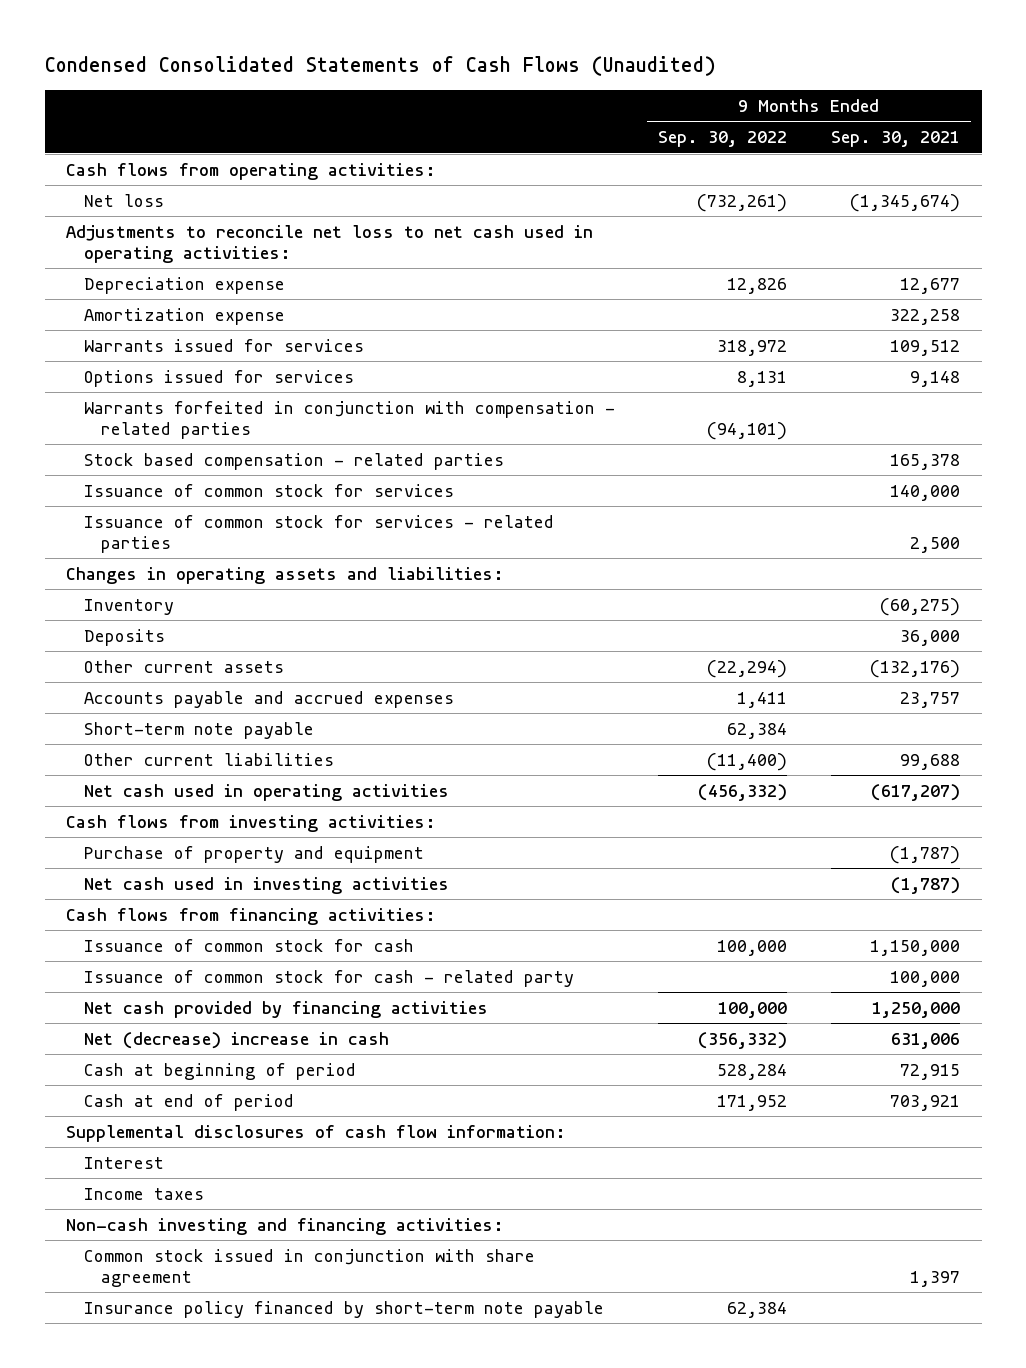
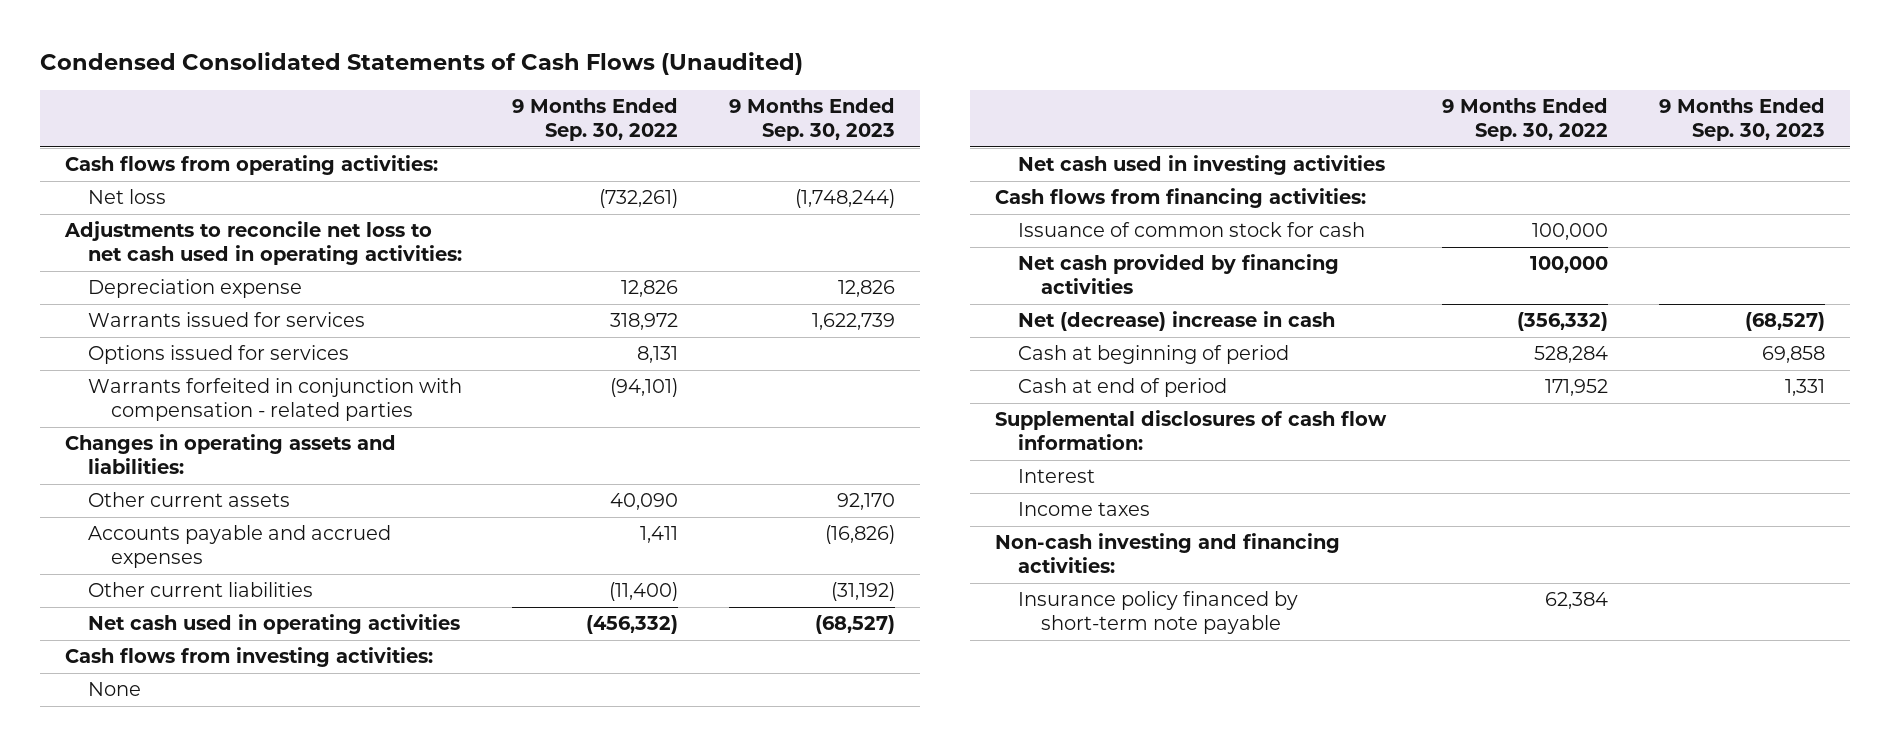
- | 9 Months Ended Sep. 30, 2022 | 9 Months Ended Sep. 30, 2021
+ | 9 Months Ended Sep. 30, 2022 | 9 Months Ended Sep. 30, 2023
- Amortization expense | | 322,258
- Stock based compensation - related parties | | 165,378
- Issuance of common stock for services | | 140,000
- Issuance of common stock for services - related parties | | 2,500
- Inventory | | (60,275)
- Deposits | | 36,000
- Other current assets | (22,294) | (132,176)
+ Other current assets | 40,090 | 92,170
- Short-term note payable | 62,384 |
- Purchase of property and equipment | | (1,787)
+ None
- Issuance of common stock for cash - related party | | 100,000
- Common stock issued in conjunction with share agreement | | 1,397

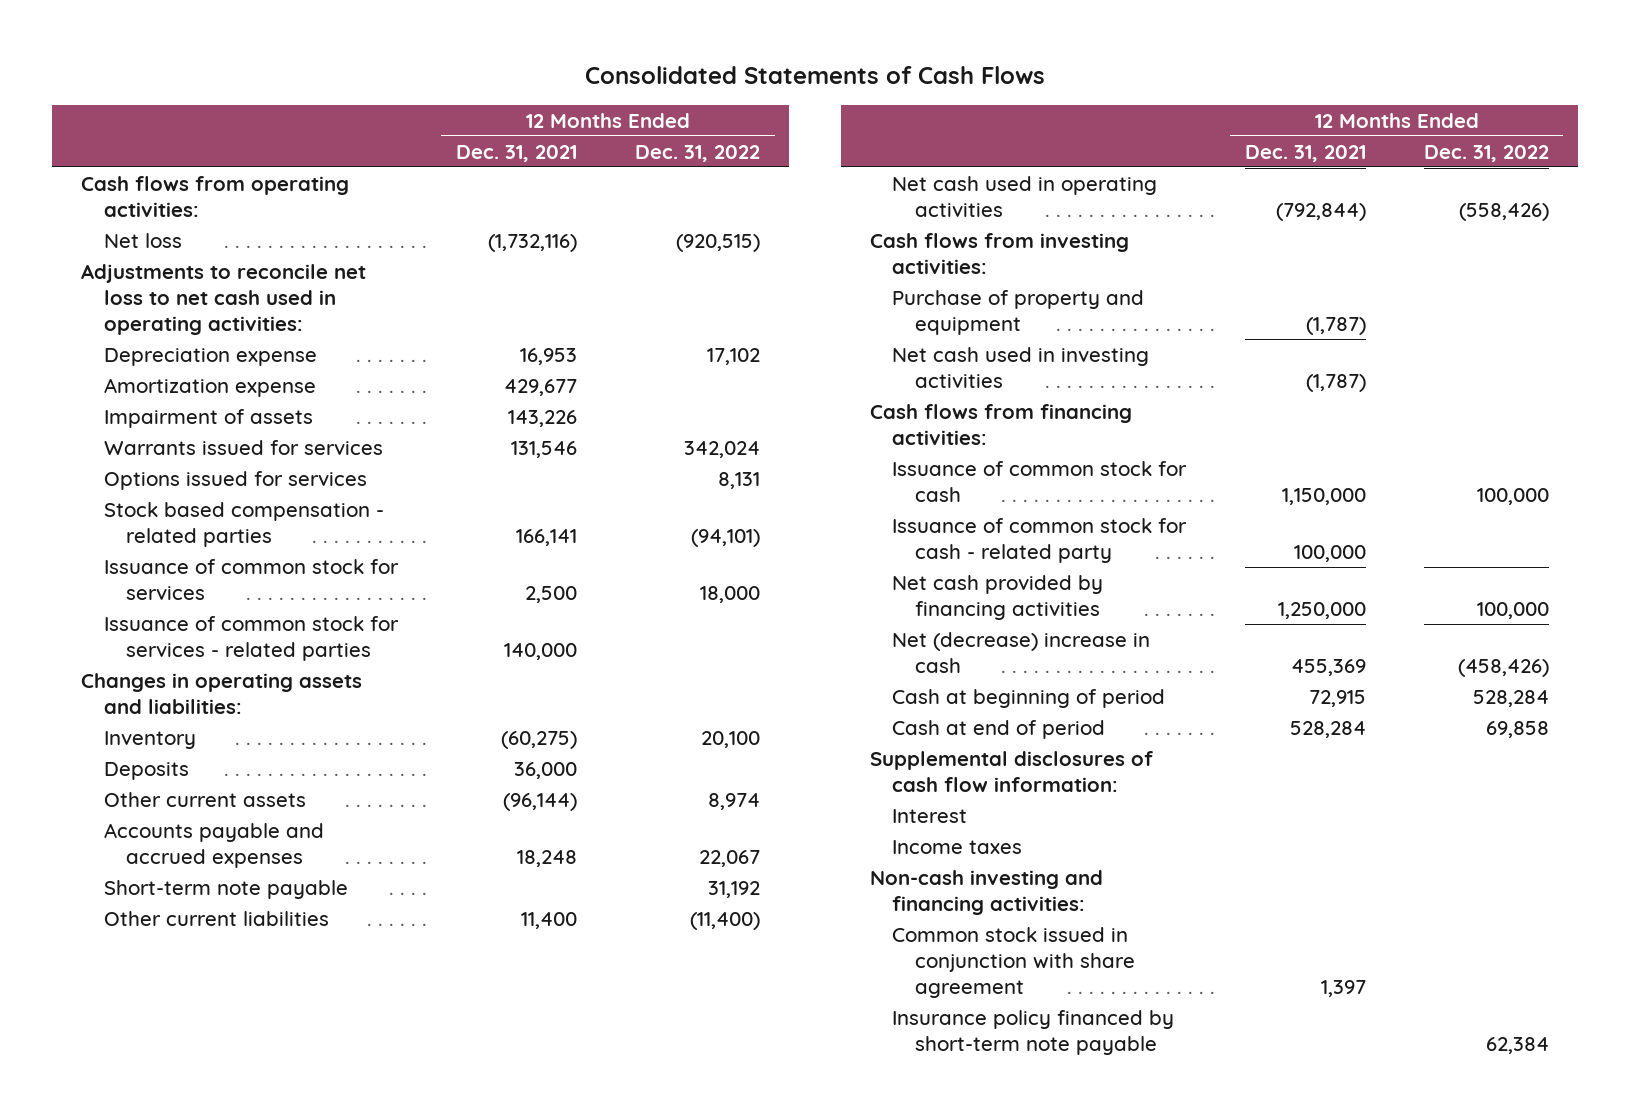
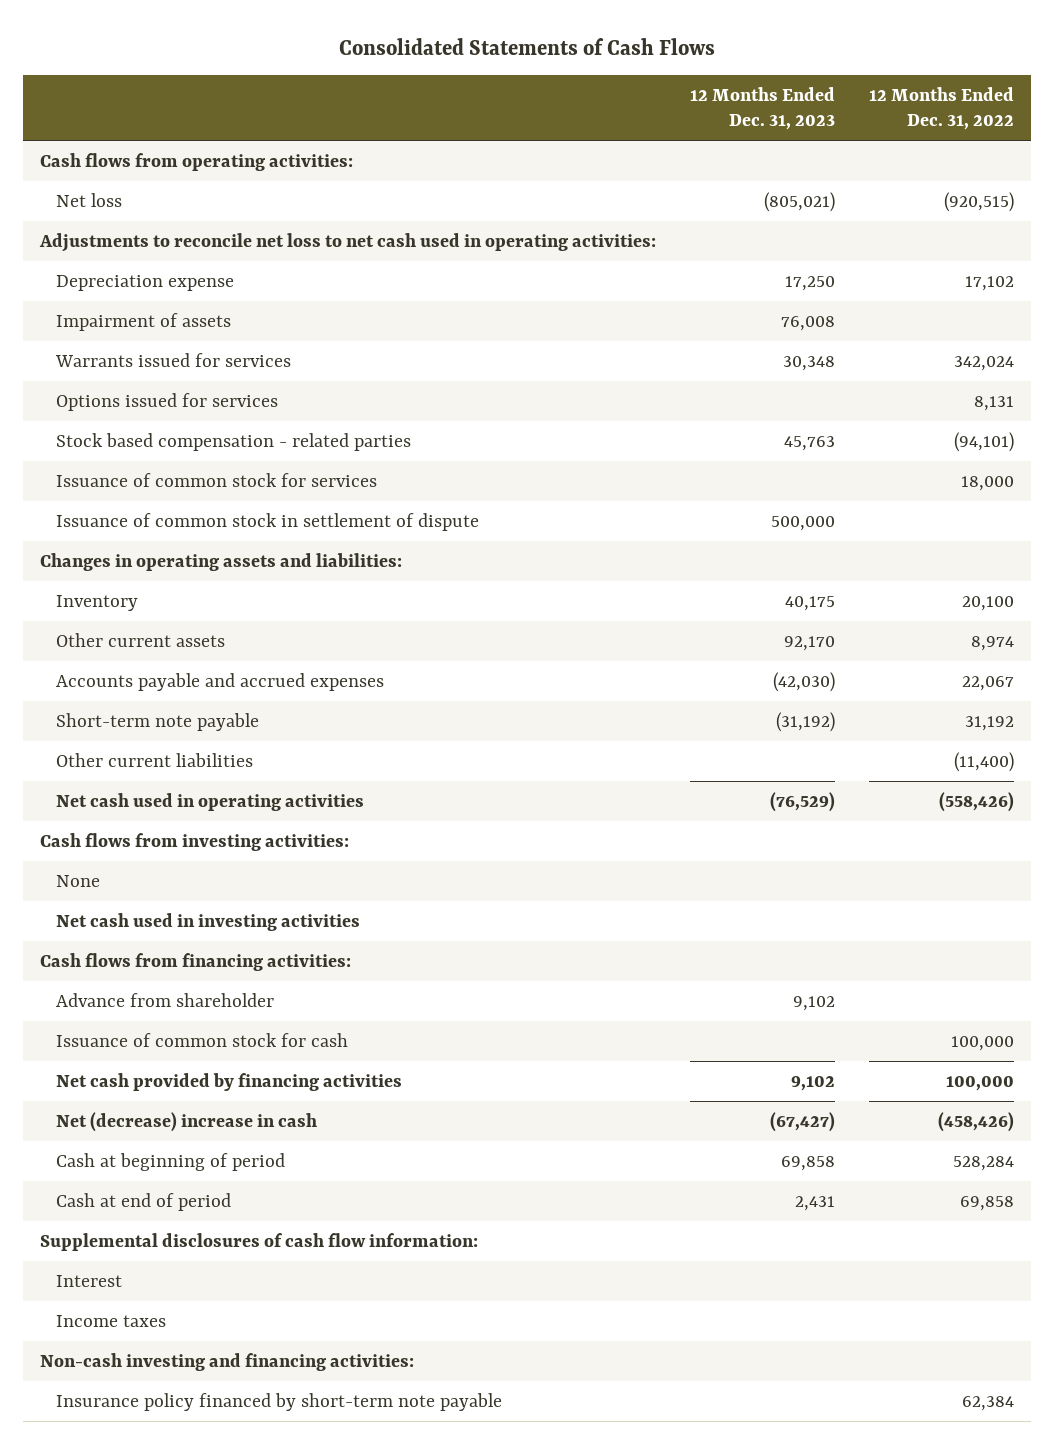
- | 12 Months Ended Dec. 31, 2021 | 12 Months Ended Dec. 31, 2022
+ | 12 Months Ended Dec. 31, 2023 | 12 Months Ended Dec. 31, 2022
- Amortization expense | 429,677 |
- Issuance of common stock for services - related parties | 140,000 |
+ Issuance of common stock in settlement of dispute | 500,000 |
- Deposits | 36,000 |
- Purchase of property and equipment | (1,787) |
+ None
+ Advance from shareholder | 9,102 |
- Issuance of common stock for cash - related party | 100,000 |
- Common stock issued in conjunction with share agreement | 1,397 |

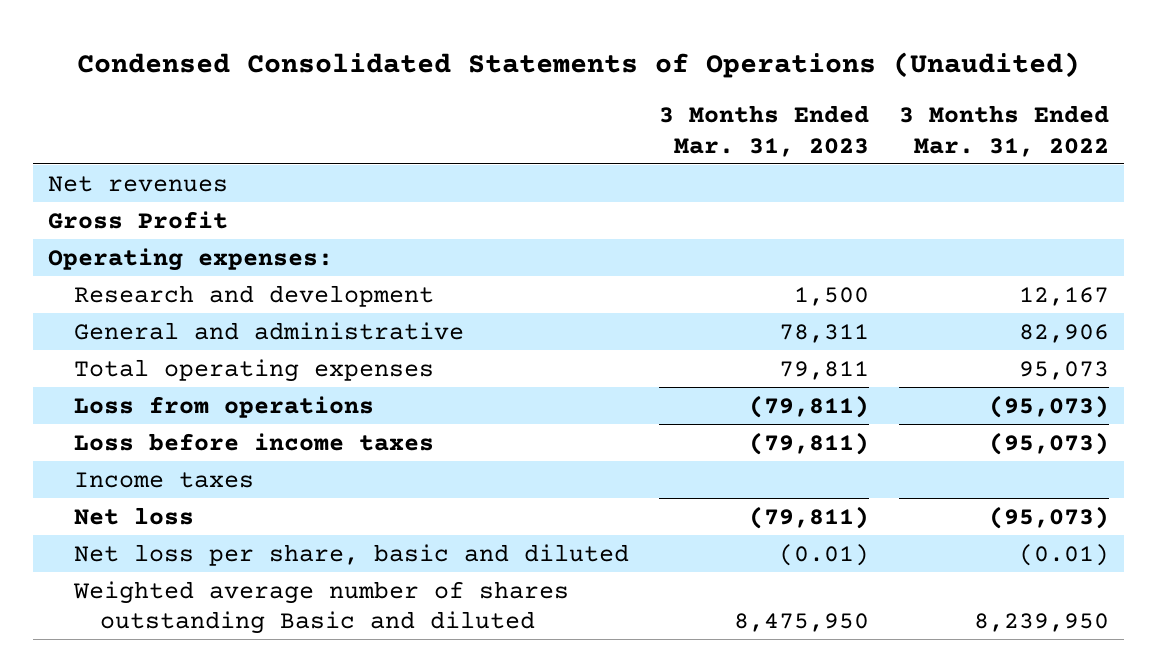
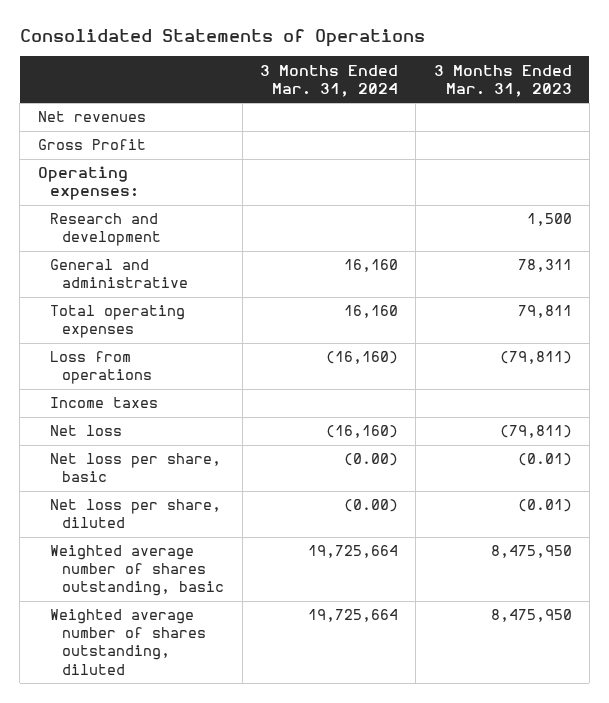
- Condensed Consolidated Statements of Operations (Unaudited)
+ Consolidated Statements of Operations
- | 3 Months Ended Mar. 31, 2023 | 3 Months Ended Mar. 31, 2022
+ | 3 Months Ended Mar. 31, 2024 | 3 Months Ended Mar. 31, 2023
- Loss before income taxes | (79,811) | (95,073)
- Net loss per share, basic and diluted | (0.01) | (0.01)
- Weighted average number of shares outstanding Basic and diluted | 8,475,950 | 8,239,950
+ Net loss per share, basic | (0.00) | (0.01)
+ Net loss per share, diluted | (0.00) | (0.01)
+ Weighted average number of shares outstanding, basic | 19,725,664 | 8,475,950
+ Weighted average number of shares outstanding, diluted | 19,725,664 | 8,475,950

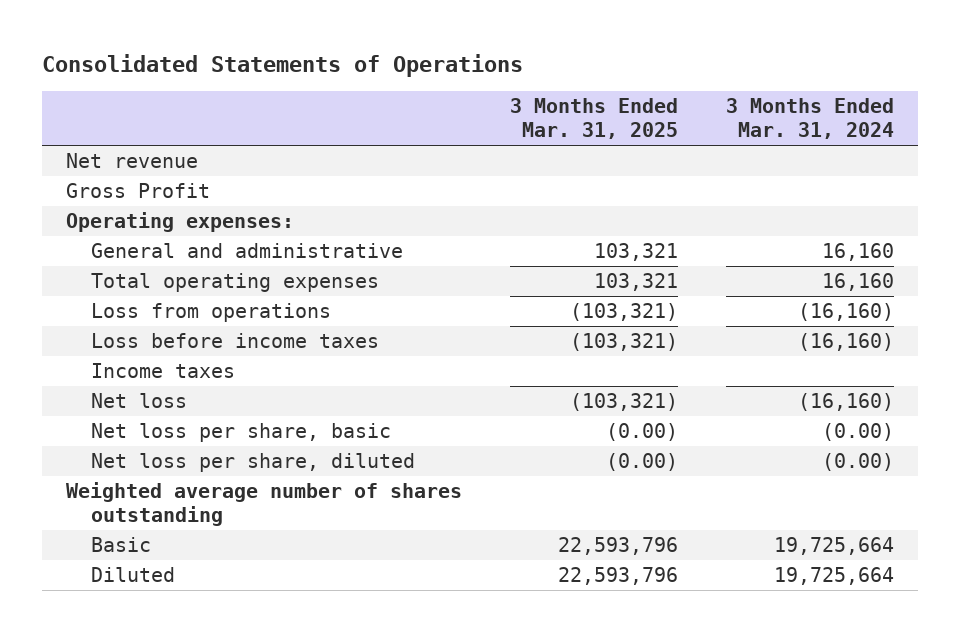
- | 3 Months Ended Mar. 31, 2024 | 3 Months Ended Mar. 31, 2023
+ | 3 Months Ended Mar. 31, 2025 | 3 Months Ended Mar. 31, 2024
- Net revenues
+ Net revenue
- Research and development | | 1,500
+ Loss before income taxes | (103,321) | (16,160)
- Weighted average number of shares outstanding, basic | 19,725,664 | 8,475,950
- Weighted average number of shares outstanding, diluted | 19,725,664 | 8,475,950
+ Weighted average number of shares outstanding
+ Basic | 22,593,796 | 19,725,664
+ Diluted | 22,593,796 | 19,725,664

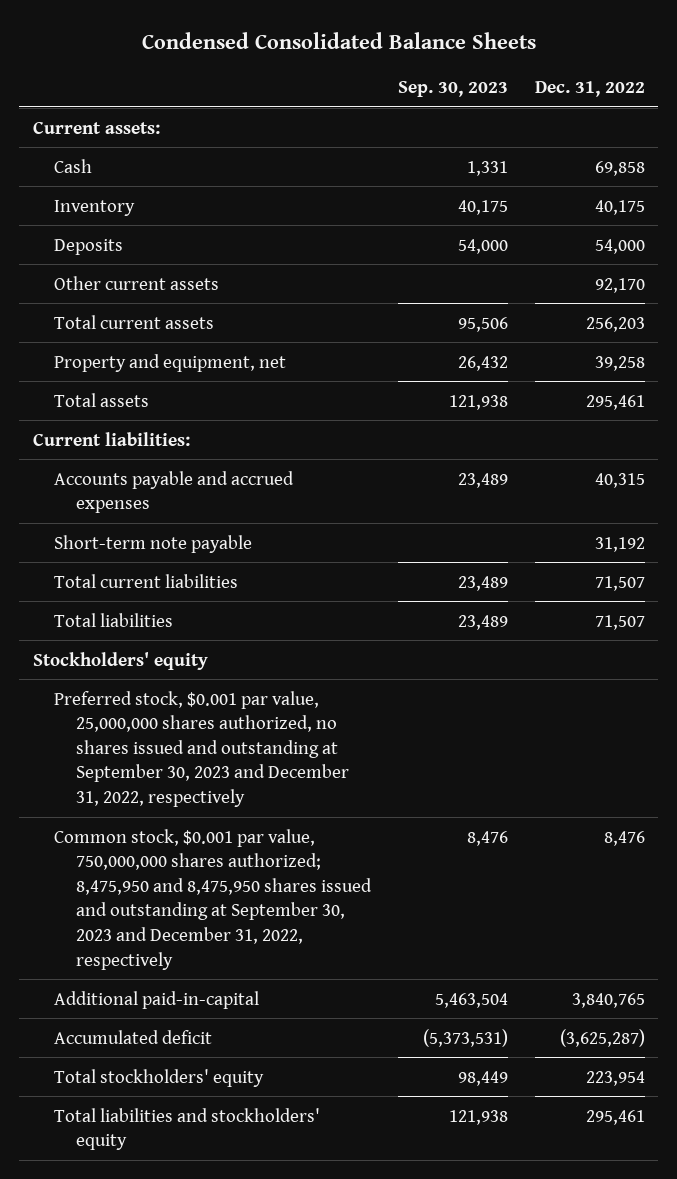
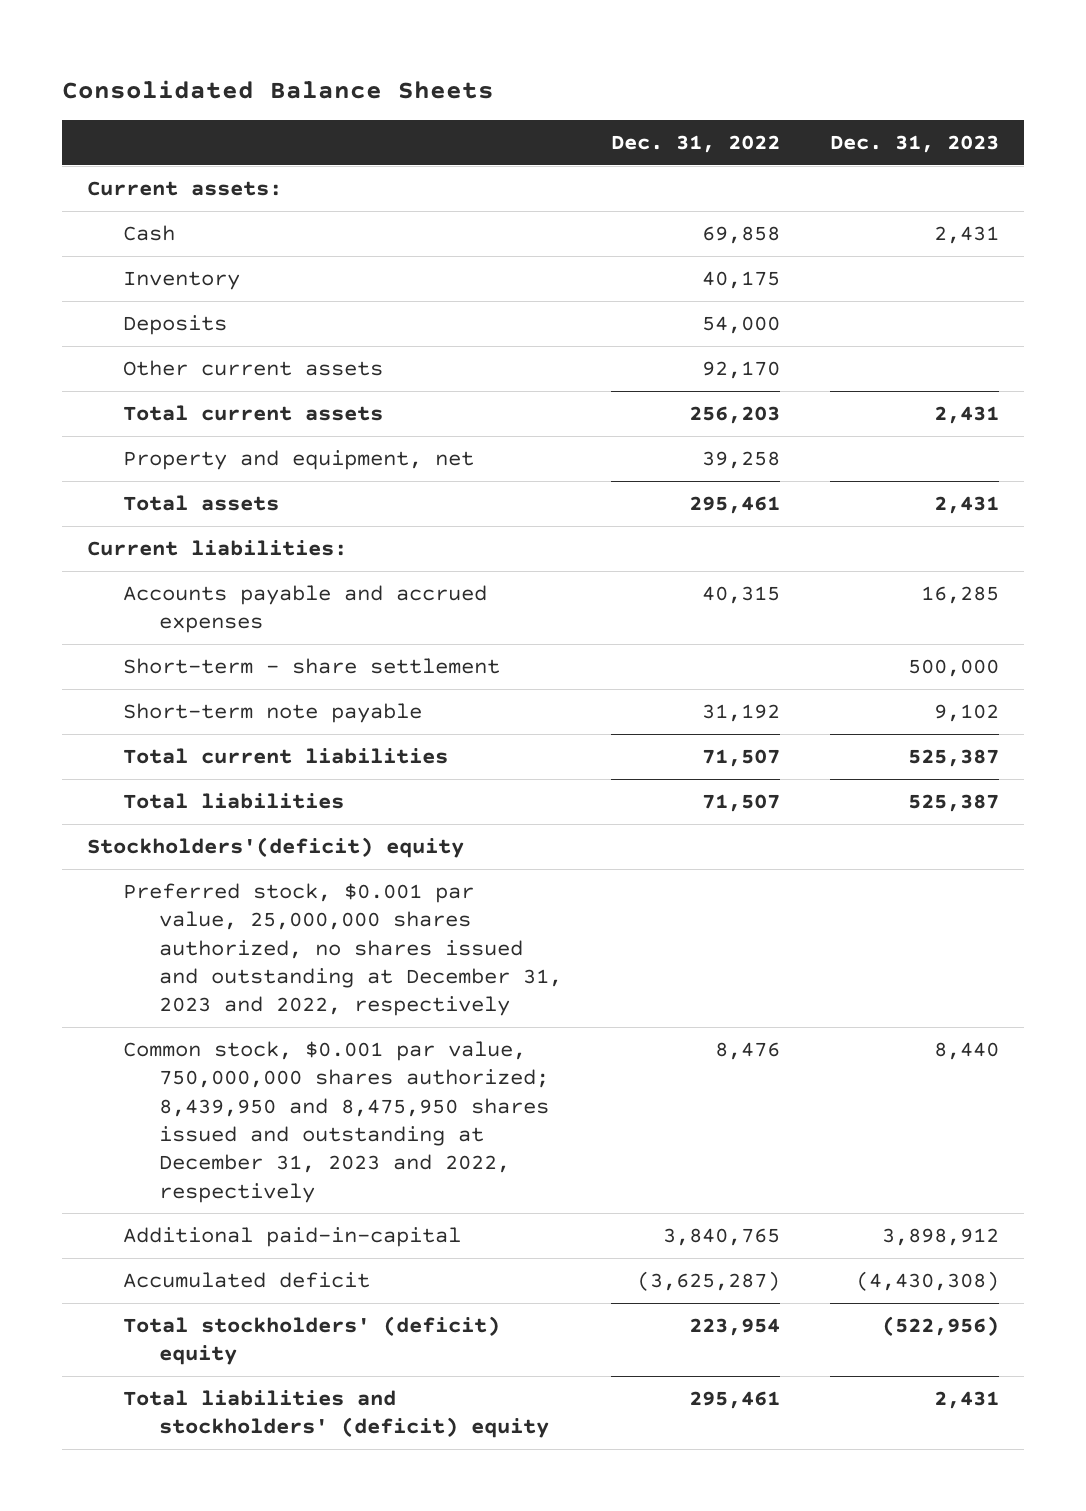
- Condensed Consolidated Balance Sheets
+ Consolidated Balance Sheets
- | Sep. 30, 2023 | Dec. 31, 2022
+ | Dec. 31, 2022 | Dec. 31, 2023
+ Short-term - share settlement | | 500,000
- Stockholders' equity
- Preferred stock, $0.001 par value, 25,000,000 shares authorized, no shares issued and outstanding at September 30, 2023 and December 31, 2022, respectively
- Common stock, $0.001 par value, 750,000,000 shares authorized; 8,475,950 and 8,475,950 shares issued and outstanding at September 30, 2023 and December 31, 2022, respectively | 8,476 | 8,476
+ Stockholders'(deficit) equity
+ Preferred stock, $0.001 par value, 25,000,000 shares authorized, no shares issued and outstanding at December 31, 2023 and 2022, respectively
+ Common stock, $0.001 par value, 750,000,000 shares authorized; 8,439,950 and 8,475,950 shares issued and outstanding at December 31, 2023 and 2022, respectively | 8,476 | 8,440
- Total stockholders' equity | 98,449 | 223,954
- Total liabilities and stockholders' equity | 121,938 | 295,461
+ Total stockholders' (deficit) equity | 223,954 | (522,956)
+ Total liabilities and stockholders' (deficit) equity | 295,461 | 2,431

